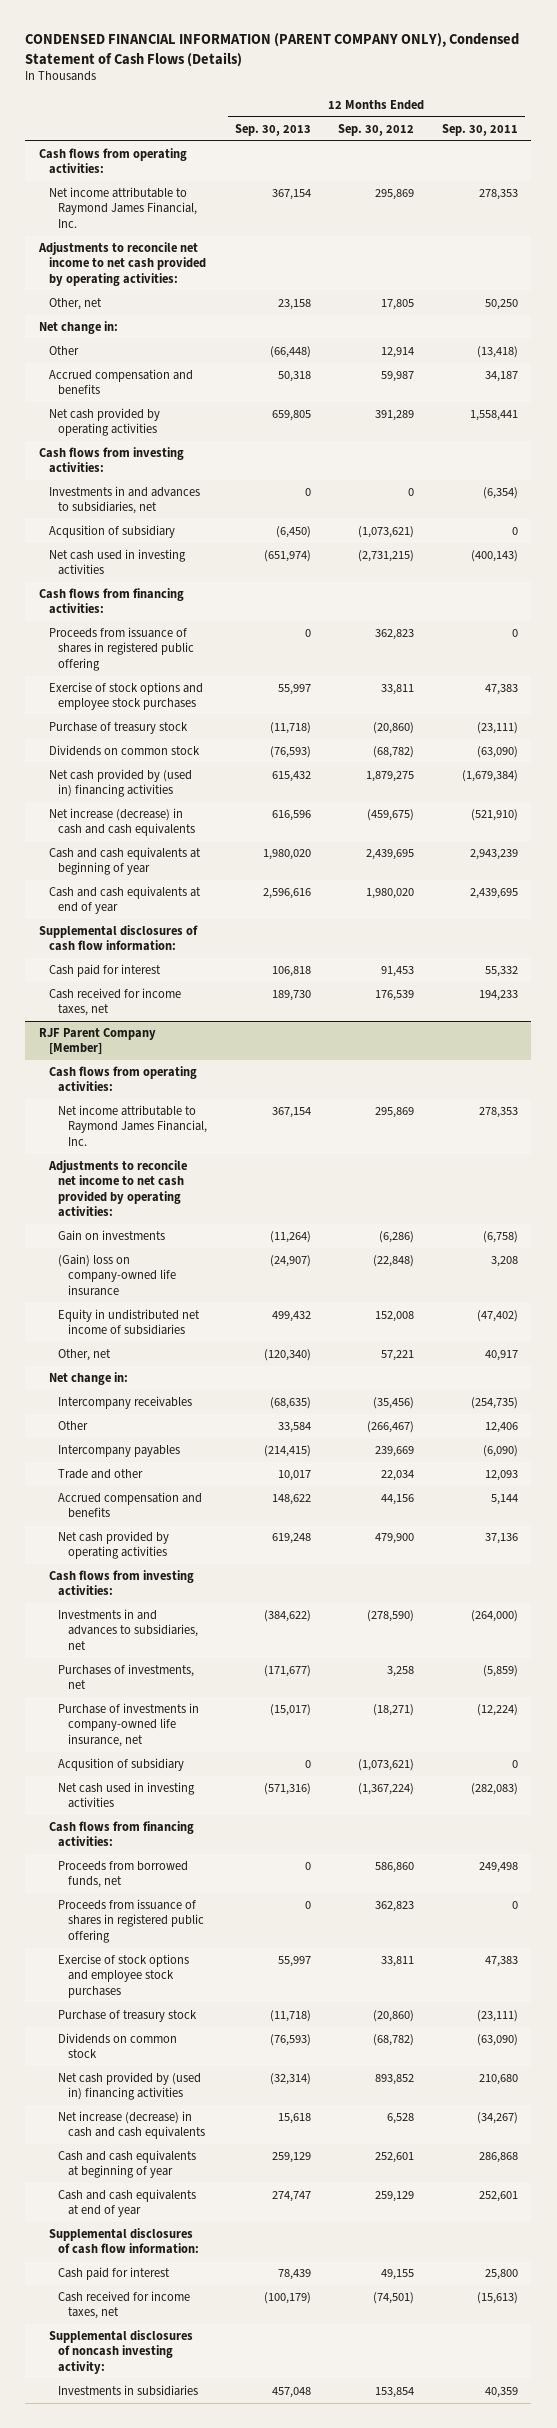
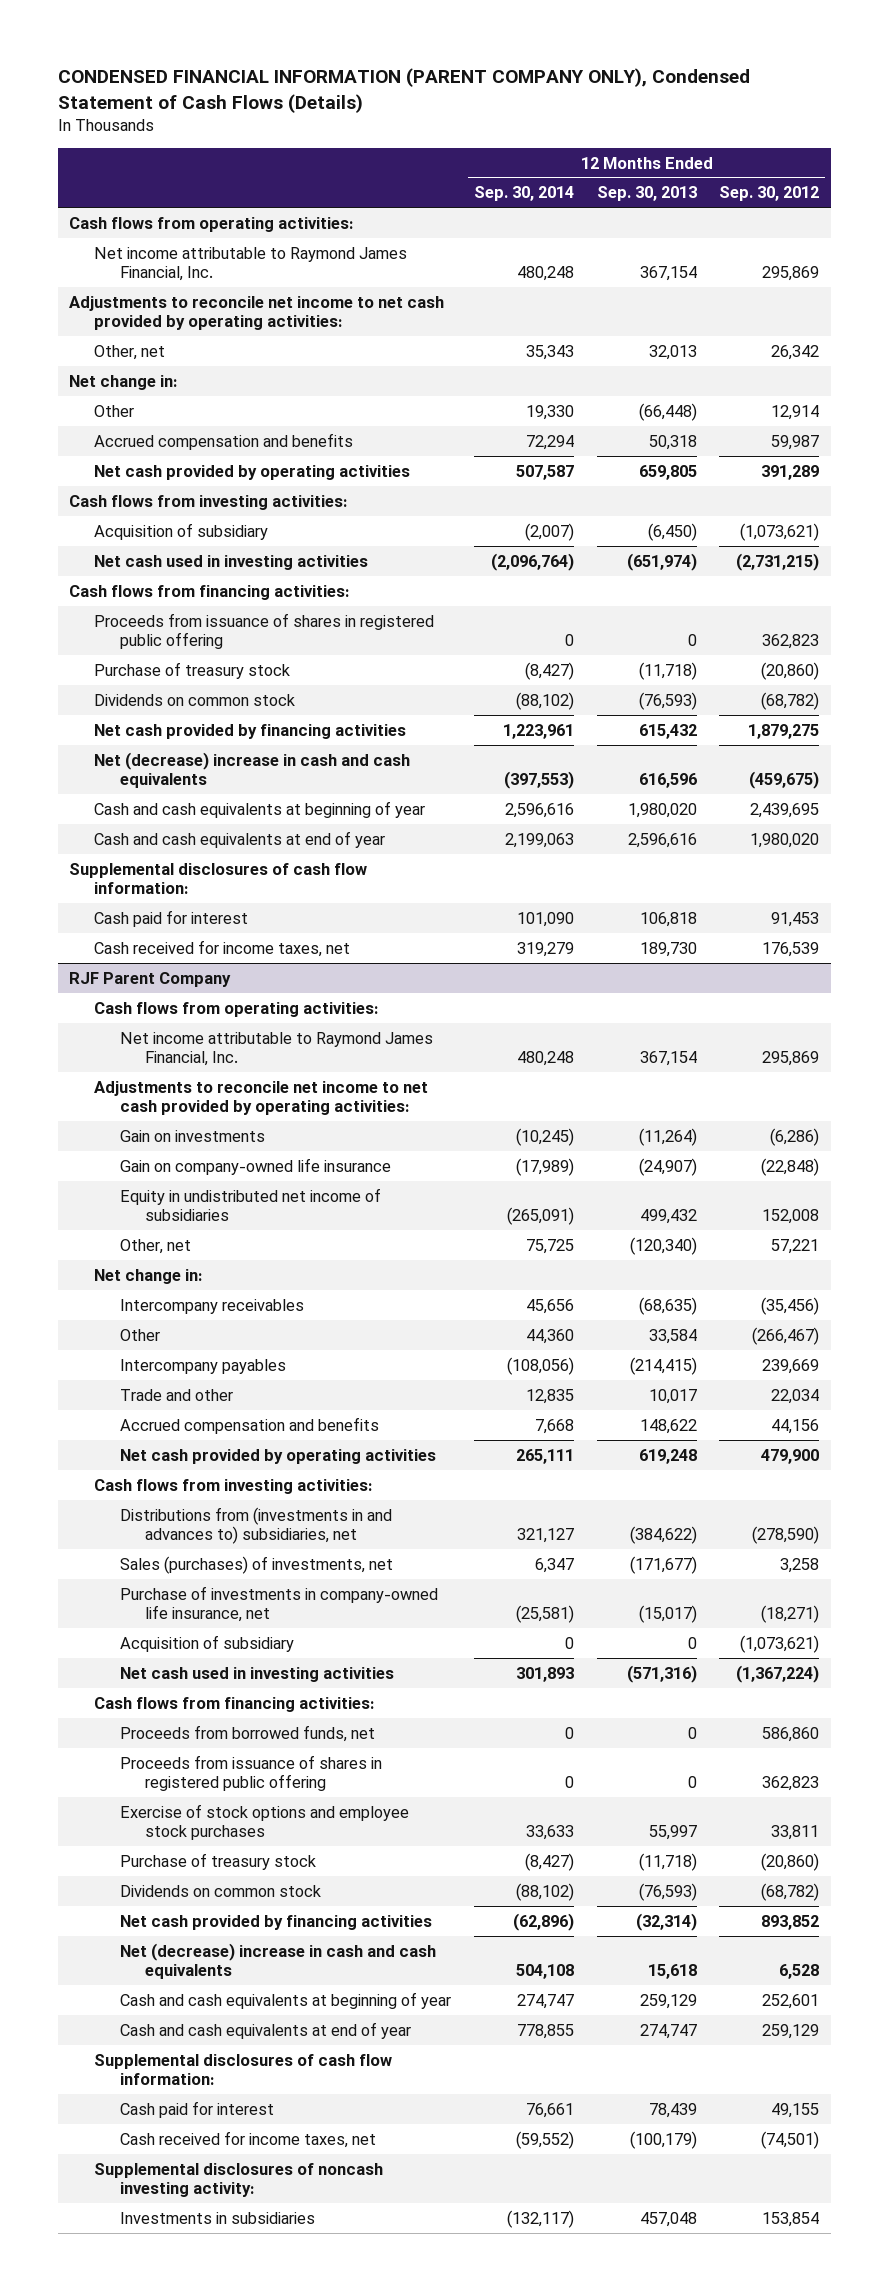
- | 12 Months Ended Sep. 30, 2013 | 12 Months Ended Sep. 30, 2012 | 12 Months Ended Sep. 30, 2011
+ | 12 Months Ended Sep. 30, 2014 | 12 Months Ended Sep. 30, 2013 | 12 Months Ended Sep. 30, 2012
- Other, net | 23,158 | 17,805 | 50,250
+ Other, net | 35,343 | 32,013 | 26,342
- Investments in and advances to subsidiaries, net | 0 | 0 | (6,354)
- Acqusition of subsidiary | (6,450) | (1,073,621) | 0
+ Acquisition of subsidiary | (2,007) | (6,450) | (1,073,621)
- Exercise of stock options and employee stock purchases | 55,997 | 33,811 | 47,383
- Net cash provided by (used in) financing activities | 615,432 | 1,879,275 | (1,679,384)
- Net increase (decrease) in cash and cash equivalents | 616,596 | (459,675) | (521,910)
+ Net cash provided by financing activities | 1,223,961 | 615,432 | 1,879,275
+ Net (decrease) increase in cash and cash equivalents | (397,553) | 616,596 | (459,675)
- RJF Parent Company [Member]
+ RJF Parent Company
- (Gain) loss on company-owned life insurance | (24,907) | (22,848) | 3,208
+ Gain on company-owned life insurance | (17,989) | (24,907) | (22,848)
- Investments in and advances to subsidiaries, net | (384,622) | (278,590) | (264,000)
- Purchases of investments, net | (171,677) | 3,258 | (5,859)
+ Distributions from (investments in and advances to) subsidiaries, net | 321,127 | (384,622) | (278,590)
+ Sales (purchases) of investments, net | 6,347 | (171,677) | 3,258
- Acqusition of subsidiary | 0 | (1,073,621) | 0
+ Acquisition of subsidiary | 0 | 0 | (1,073,621)
- Net cash provided by (used in) financing activities | (32,314) | 893,852 | 210,680
- Net increase (decrease) in cash and cash equivalents | 15,618 | 6,528 | (34,267)
+ Net cash provided by financing activities | (62,896) | (32,314) | 893,852
+ Net (decrease) increase in cash and cash equivalents | 504,108 | 15,618 | 6,528

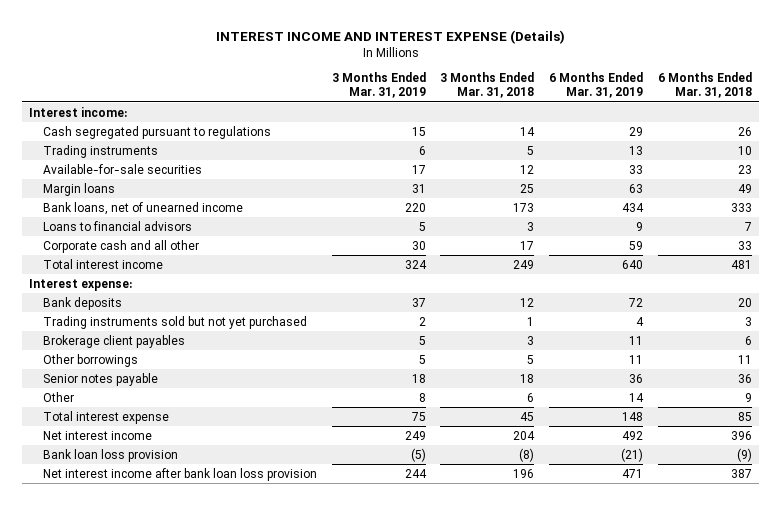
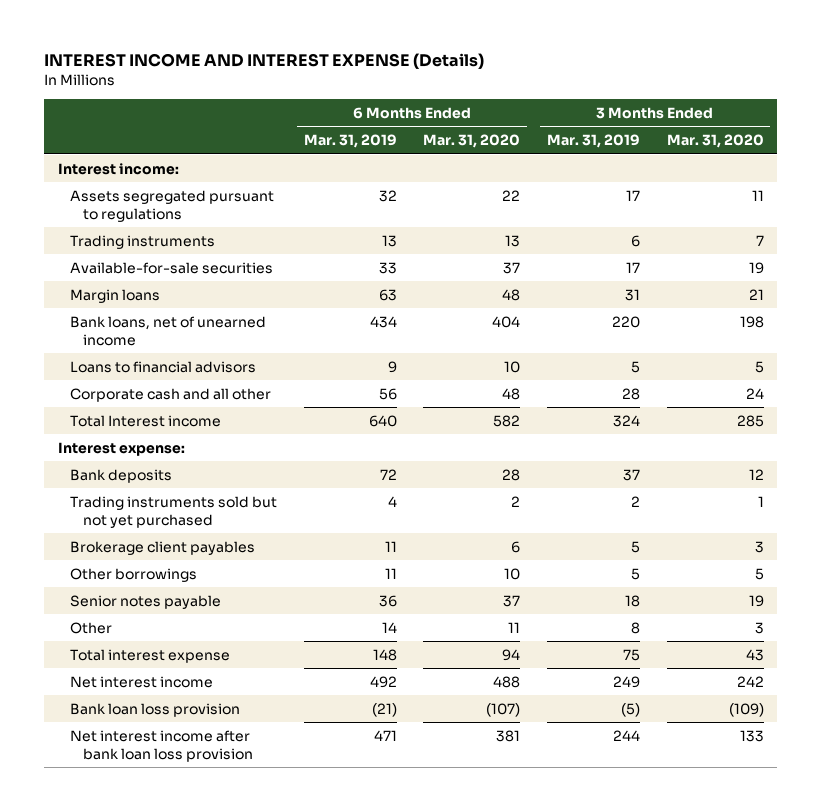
- | 3 Months Ended Mar. 31, 2019 | 3 Months Ended Mar. 31, 2018 | 6 Months Ended Mar. 31, 2019 | 6 Months Ended Mar. 31, 2018
+ | 6 Months Ended Mar. 31, 2019 | 6 Months Ended Mar. 31, 2020 | 3 Months Ended Mar. 31, 2019 | 3 Months Ended Mar. 31, 2020
- Cash segregated pursuant to regulations | 15 | 14 | 29 | 26
+ Assets segregated pursuant to regulations | 32 | 22 | 17 | 11
- Corporate cash and all other | 30 | 17 | 59 | 33
- Total interest income | 324 | 249 | 640 | 481
+ Corporate cash and all other | 56 | 48 | 28 | 24
+ Total Interest income | 640 | 582 | 324 | 285

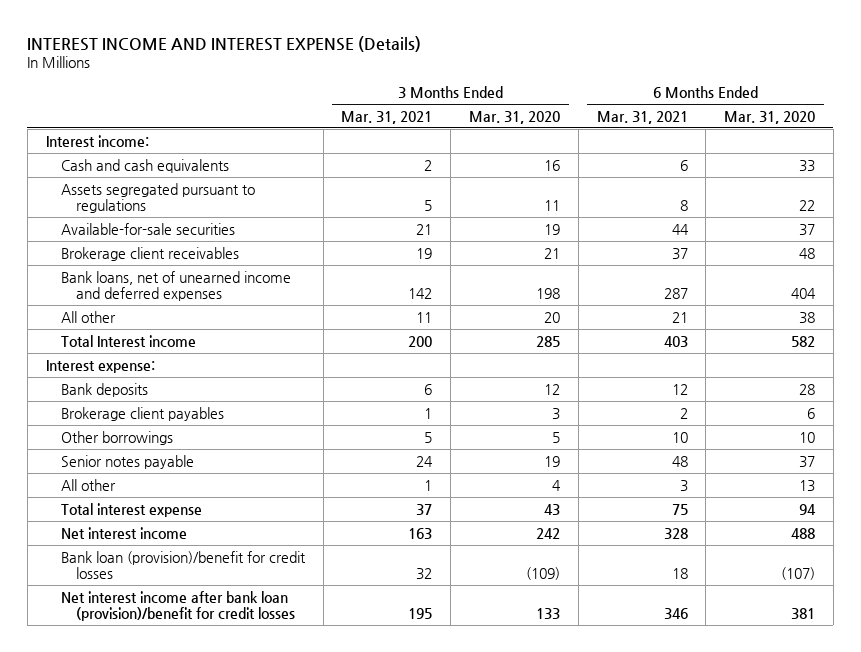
- | 6 Months Ended Mar. 31, 2019 | 6 Months Ended Mar. 31, 2020 | 3 Months Ended Mar. 31, 2019 | 3 Months Ended Mar. 31, 2020
+ | 3 Months Ended Mar. 31, 2021 | 3 Months Ended Mar. 31, 2020 | 6 Months Ended Mar. 31, 2021 | 6 Months Ended Mar. 31, 2020
+ Cash and cash equivalents | 2 | 16 | 6 | 33
- Trading instruments | 13 | 13 | 6 | 7
- Margin loans | 63 | 48 | 31 | 21
- Bank loans, net of unearned income | 434 | 404 | 220 | 198
- Loans to financial advisors | 9 | 10 | 5 | 5
- Corporate cash and all other | 56 | 48 | 28 | 24
+ Brokerage client receivables | 19 | 21 | 37 | 48
+ Bank loans, net of unearned income and deferred expenses | 142 | 198 | 287 | 404
+ All other | 11 | 20 | 21 | 38
- Trading instruments sold but not yet purchased | 4 | 2 | 2 | 1
- Other | 14 | 11 | 8 | 3
+ All other | 1 | 4 | 3 | 13
- Bank loan loss provision | (21) | (107) | (5) | (109)
- Net interest income after bank loan loss provision | 471 | 381 | 244 | 133
+ Bank loan (provision)/benefit for credit losses | 32 | (109) | 18 | (107)
+ Net interest income after bank loan (provision)/benefit for credit losses | 195 | 133 | 346 | 381

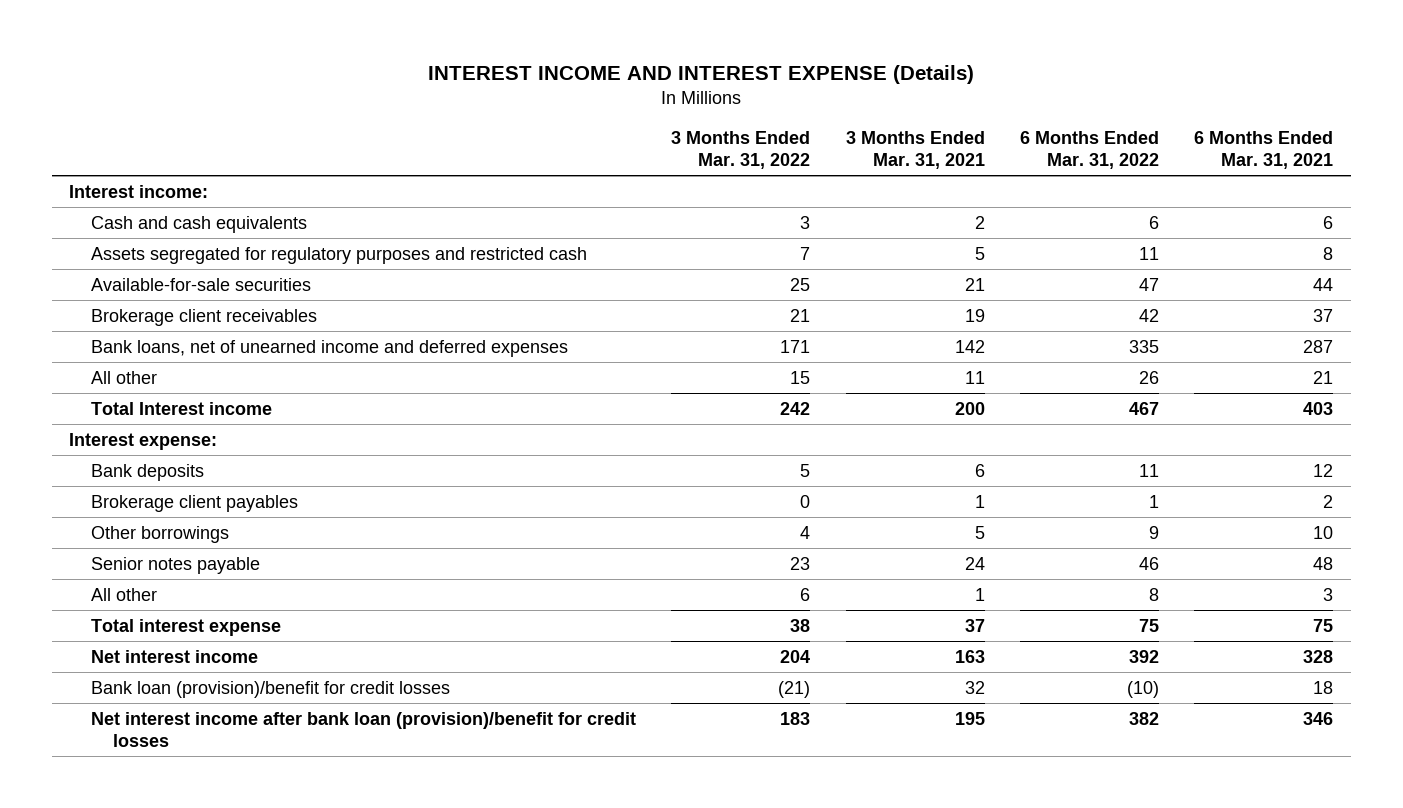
- | 3 Months Ended Mar. 31, 2021 | 3 Months Ended Mar. 31, 2020 | 6 Months Ended Mar. 31, 2021 | 6 Months Ended Mar. 31, 2020
+ | 3 Months Ended Mar. 31, 2022 | 3 Months Ended Mar. 31, 2021 | 6 Months Ended Mar. 31, 2022 | 6 Months Ended Mar. 31, 2021
- Assets segregated pursuant to regulations | 5 | 11 | 8 | 22
+ Assets segregated for regulatory purposes and restricted cash | 7 | 5 | 11 | 8

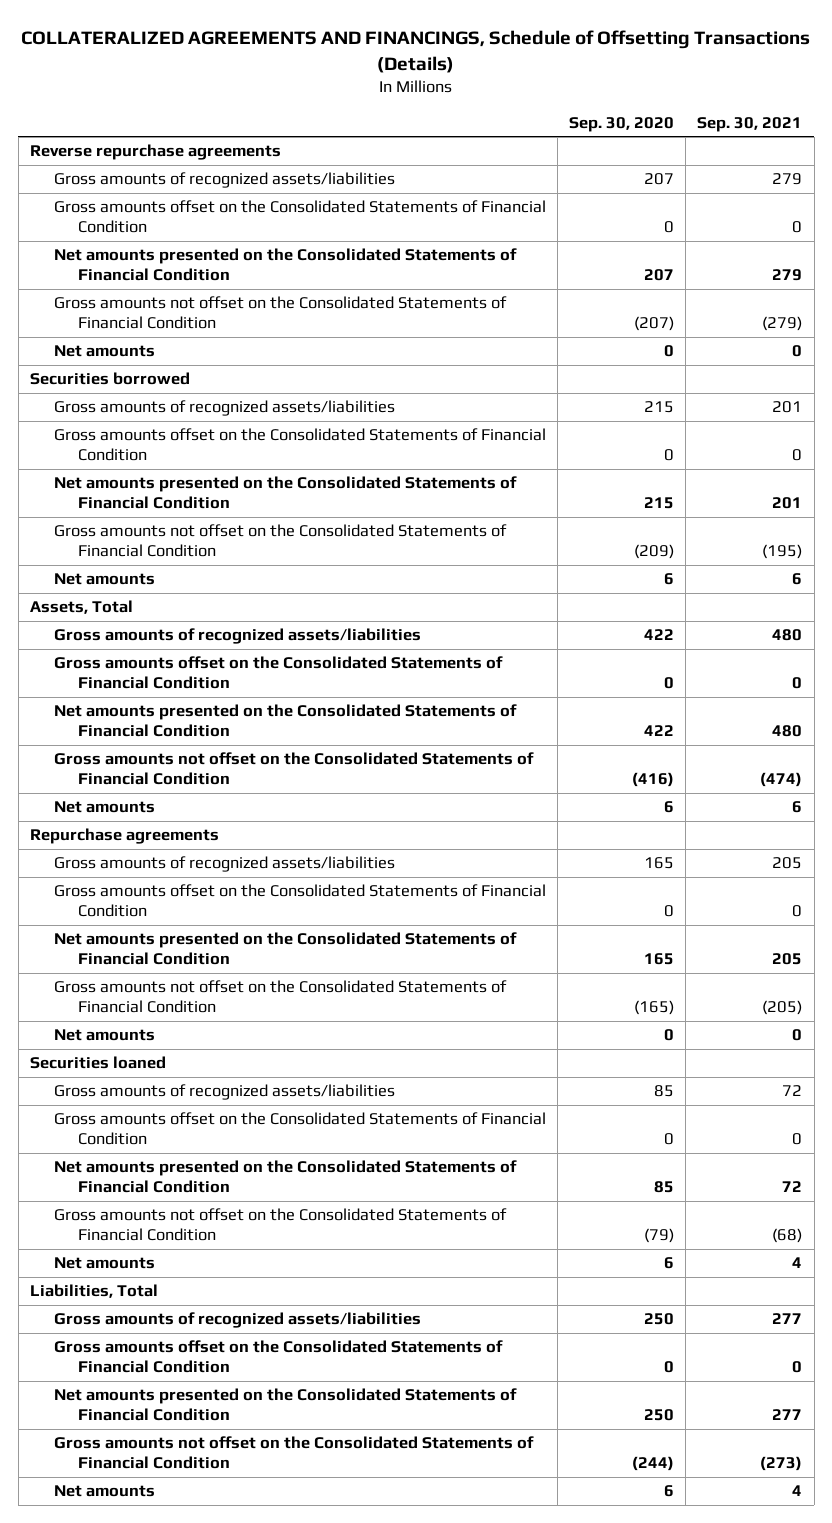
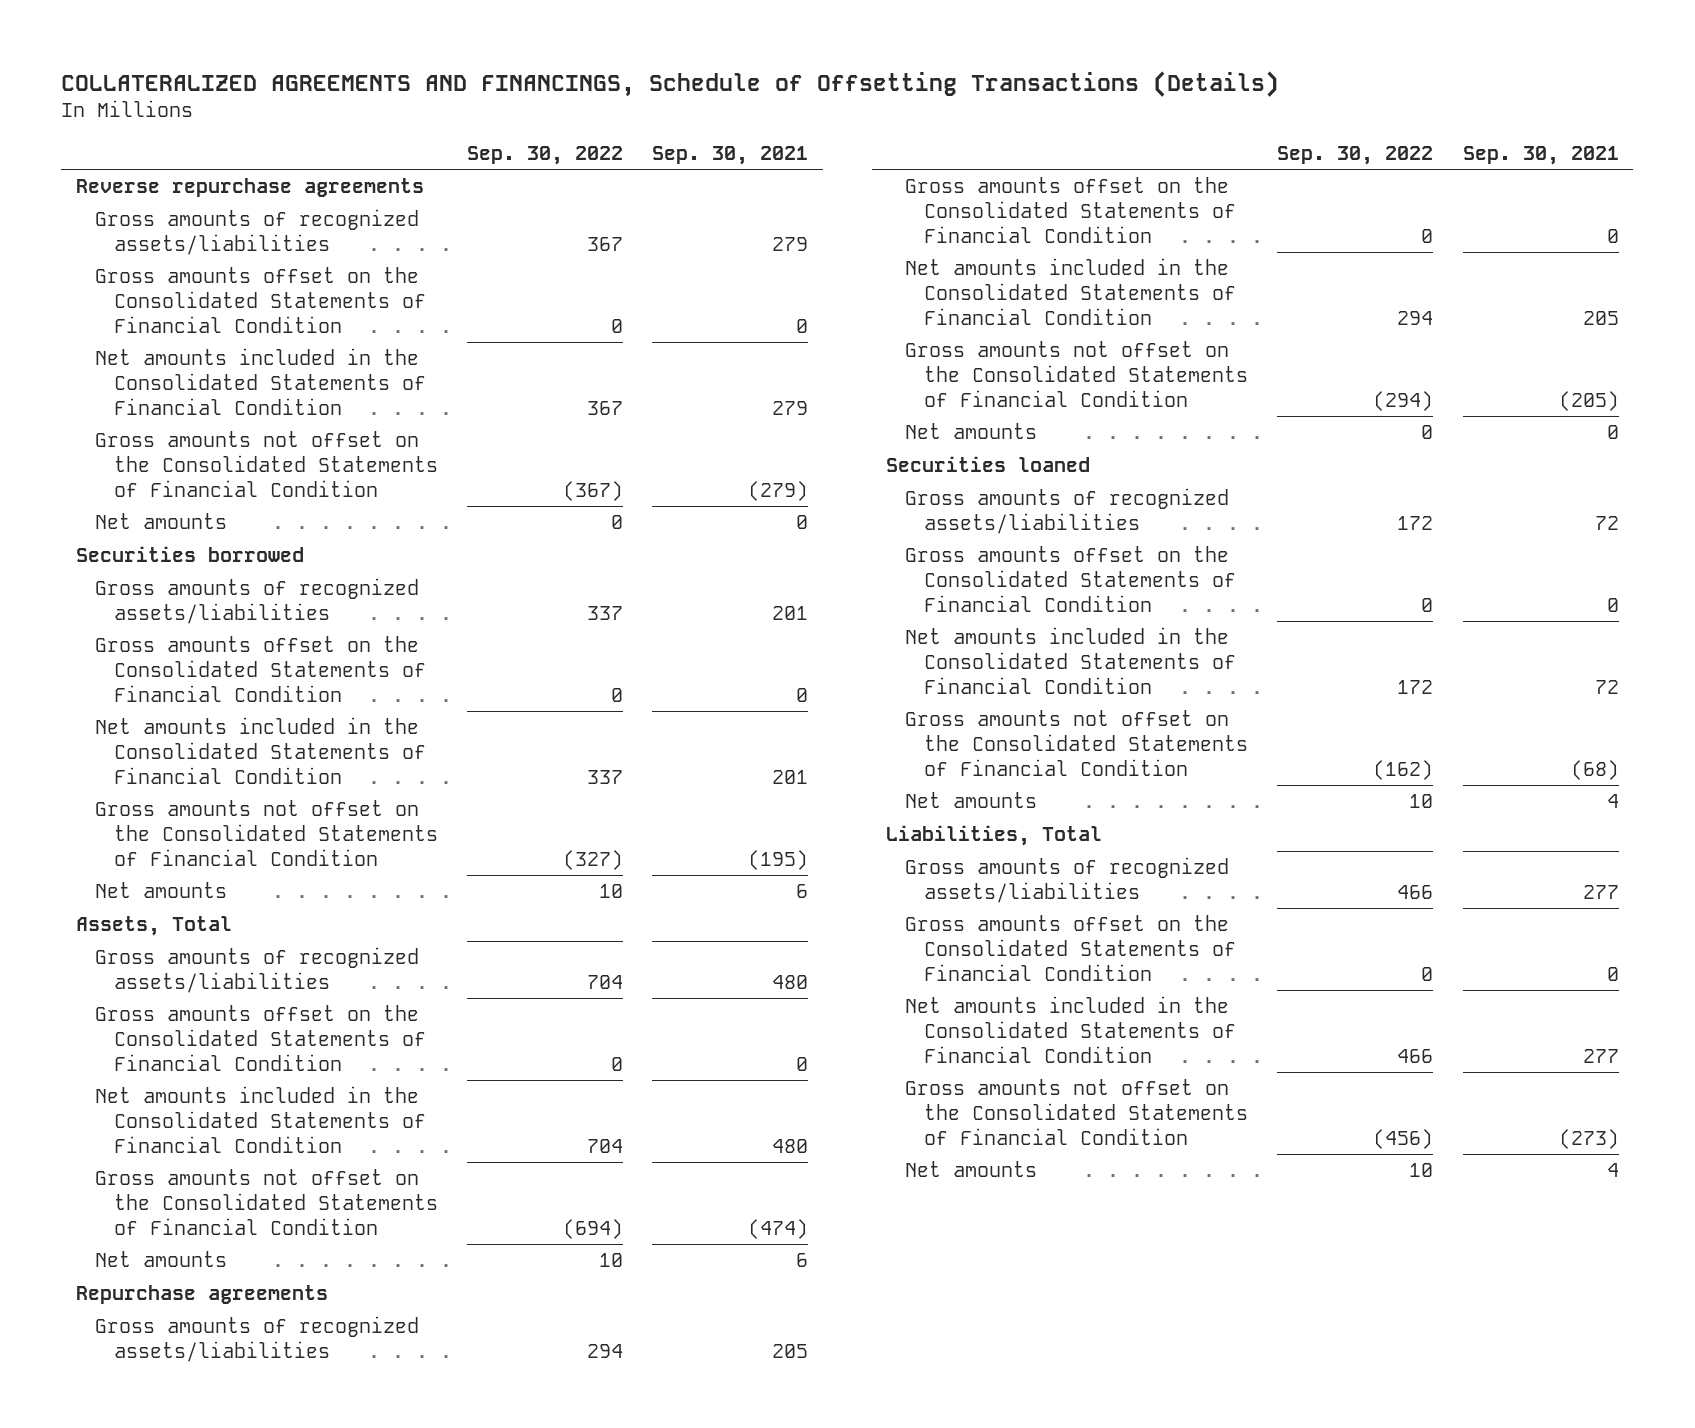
- | Sep. 30, 2020 | Sep. 30, 2021
+ | Sep. 30, 2022 | Sep. 30, 2021
- Net amounts presented on the Consolidated Statements of Financial Condition | 207 | 279
+ Net amounts included in the Consolidated Statements of Financial Condition | 367 | 279
- Net amounts presented on the Consolidated Statements of Financial Condition | 215 | 201
+ Net amounts included in the Consolidated Statements of Financial Condition | 337 | 201
- Net amounts presented on the Consolidated Statements of Financial Condition | 422 | 480
+ Net amounts included in the Consolidated Statements of Financial Condition | 704 | 480
- Net amounts presented on the Consolidated Statements of Financial Condition | 165 | 205
+ Net amounts included in the Consolidated Statements of Financial Condition | 294 | 205
- Net amounts presented on the Consolidated Statements of Financial Condition | 85 | 72
+ Net amounts included in the Consolidated Statements of Financial Condition | 172 | 72
- Net amounts presented on the Consolidated Statements of Financial Condition | 250 | 277
+ Net amounts included in the Consolidated Statements of Financial Condition | 466 | 277

